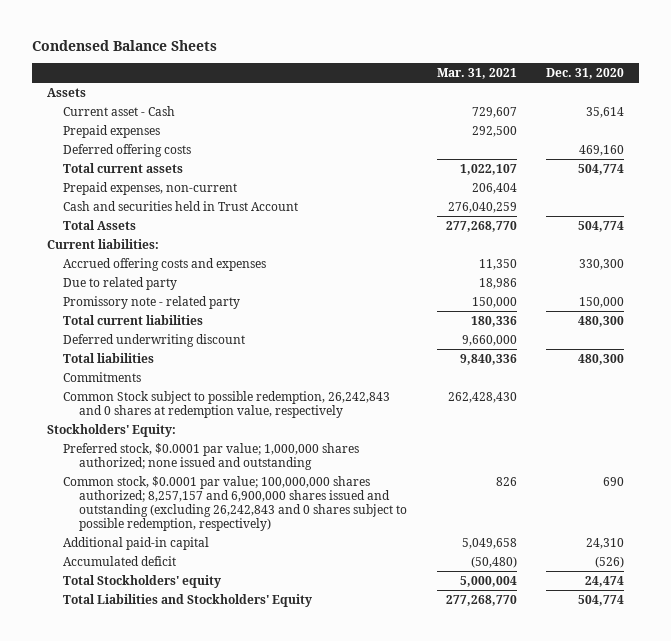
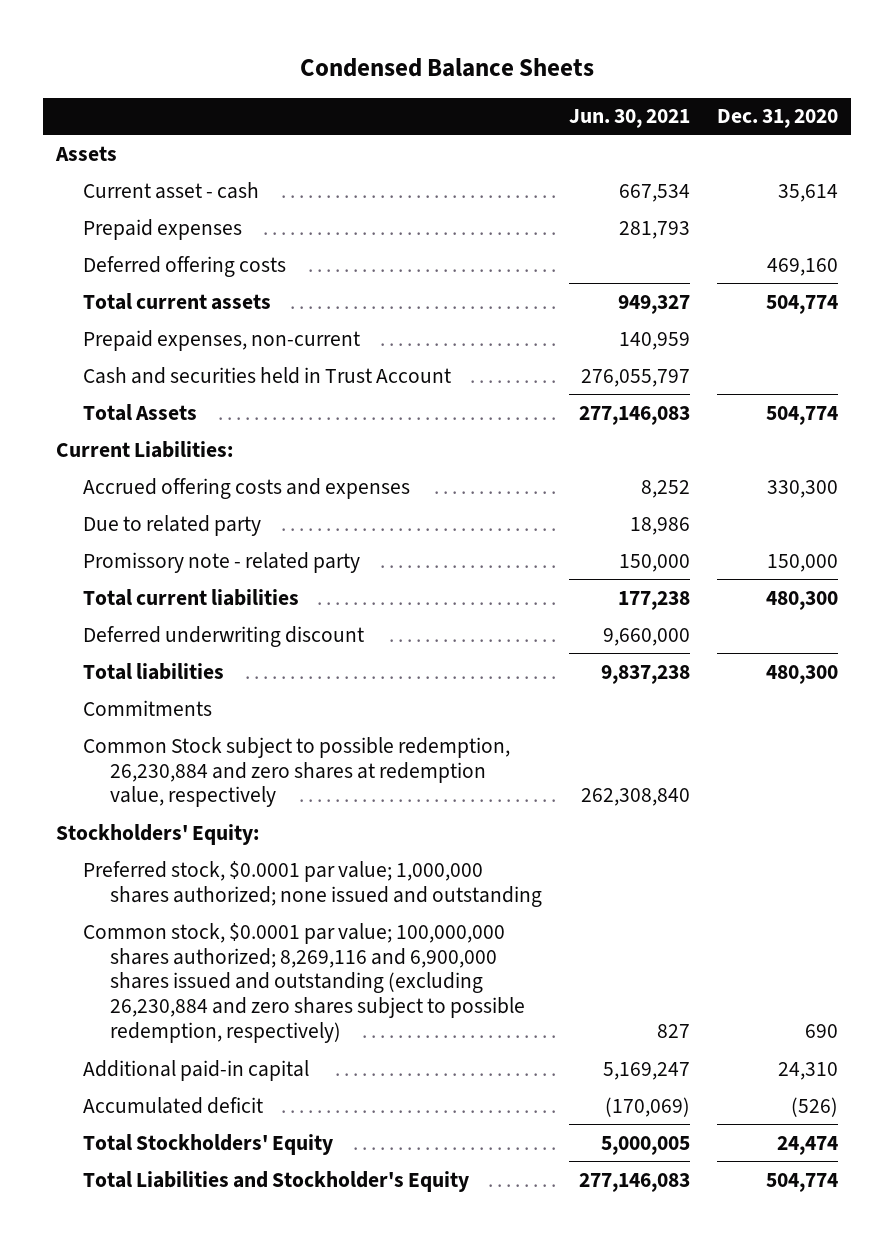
- | Mar. 31, 2021 | Dec. 31, 2020
+ | Jun. 30, 2021 | Dec. 31, 2020
- Current asset - Cash | 729,607 | 35,614
+ Current asset - cash | 667,534 | 35,614
- Current liabilities:
+ Current Liabilities:
- Common Stock subject to possible redemption, 26,242,843 and 0 shares at redemption value, respectively | 262,428,430 |
+ Common Stock subject to possible redemption, 26,230,884 and zero shares at redemption value, respectively | 262,308,840 |
- Common stock, $0.0001 par value; 100,000,000 shares authorized; 8,257,157 and 6,900,000 shares issued and outstanding (excluding 26,242,843 and 0 shares subject to possible redemption, respectively) | 826 | 690
+ Common stock, $0.0001 par value; 100,000,000 shares authorized; 8,269,116 and 6,900,000 shares issued and outstanding (excluding 26,230,884 and zero shares subject to possible redemption, respectively) | 827 | 690
- Total Stockholders' equity | 5,000,004 | 24,474
- Total Liabilities and Stockholders' Equity | 277,268,770 | 504,774
+ Total Stockholders' Equity | 5,000,005 | 24,474
+ Total Liabilities and Stockholder's Equity | 277,146,083 | 504,774

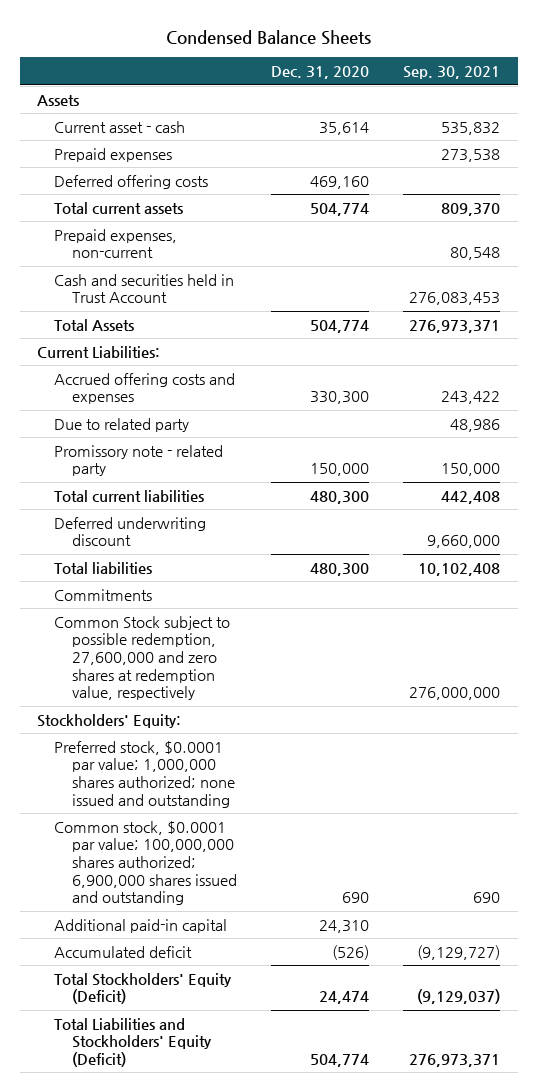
- | Jun. 30, 2021 | Dec. 31, 2020
+ | Dec. 31, 2020 | Sep. 30, 2021
- Common Stock subject to possible redemption, 26,230,884 and zero shares at redemption value, respectively | 262,308,840 |
+ Common Stock subject to possible redemption, 27,600,000 and zero shares at redemption value, respectively | | 276,000,000
- Common stock, $0.0001 par value; 100,000,000 shares authorized; 8,269,116 and 6,900,000 shares issued and outstanding (excluding 26,230,884 and zero shares subject to possible redemption, respectively) | 827 | 690
+ Common stock, $0.0001 par value; 100,000,000 shares authorized; 6,900,000 shares issued and outstanding | 690 | 690
- Total Stockholders' Equity | 5,000,005 | 24,474
- Total Liabilities and Stockholder's Equity | 277,146,083 | 504,774
+ Total Stockholders' Equity (Deficit) | 24,474 | (9,129,037)
+ Total Liabilities and Stockholders' Equity (Deficit) | 504,774 | 276,973,371

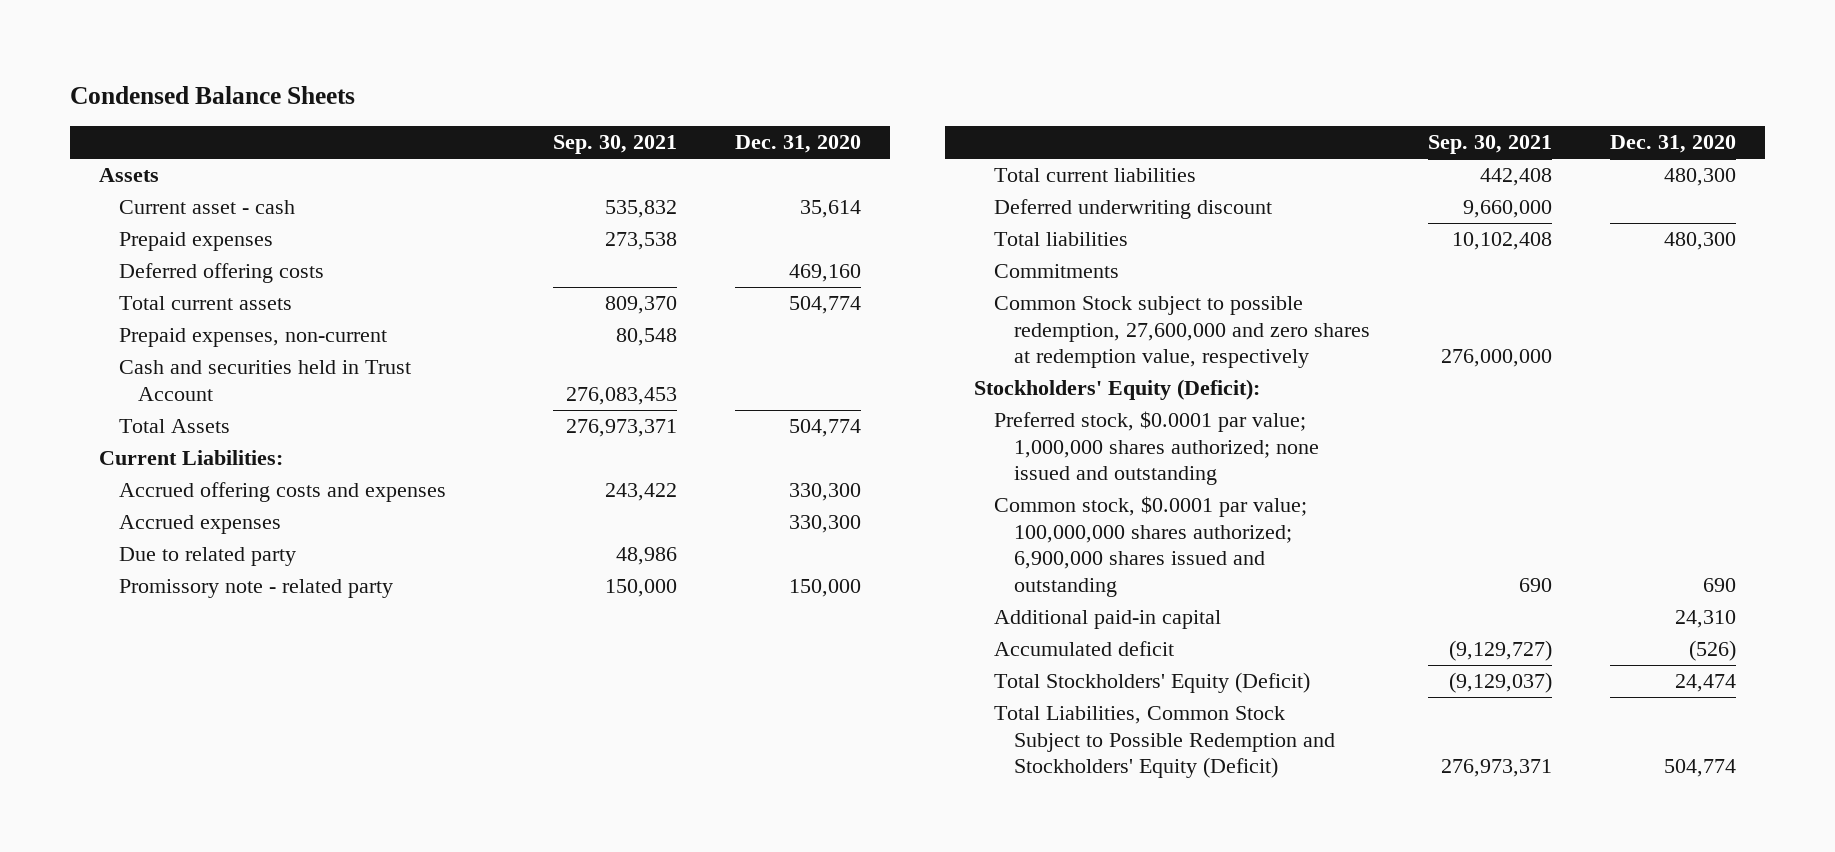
- | Dec. 31, 2020 | Sep. 30, 2021
+ | Sep. 30, 2021 | Dec. 31, 2020
+ Accrued expenses | | 330,300
- Stockholders' Equity:
+ Stockholders' Equity (Deficit):
- Total Liabilities and Stockholders' Equity (Deficit) | 504,774 | 276,973,371
+ Total Liabilities, Common Stock Subject to Possible Redemption and Stockholders' Equity (Deficit) | 276,973,371 | 504,774

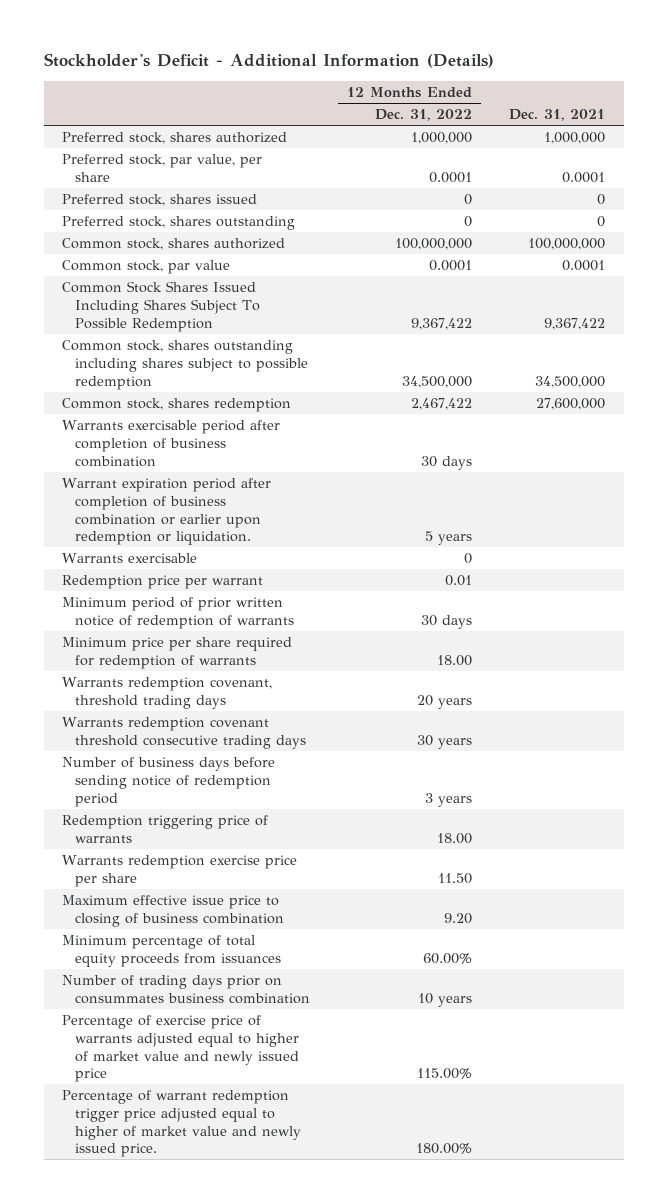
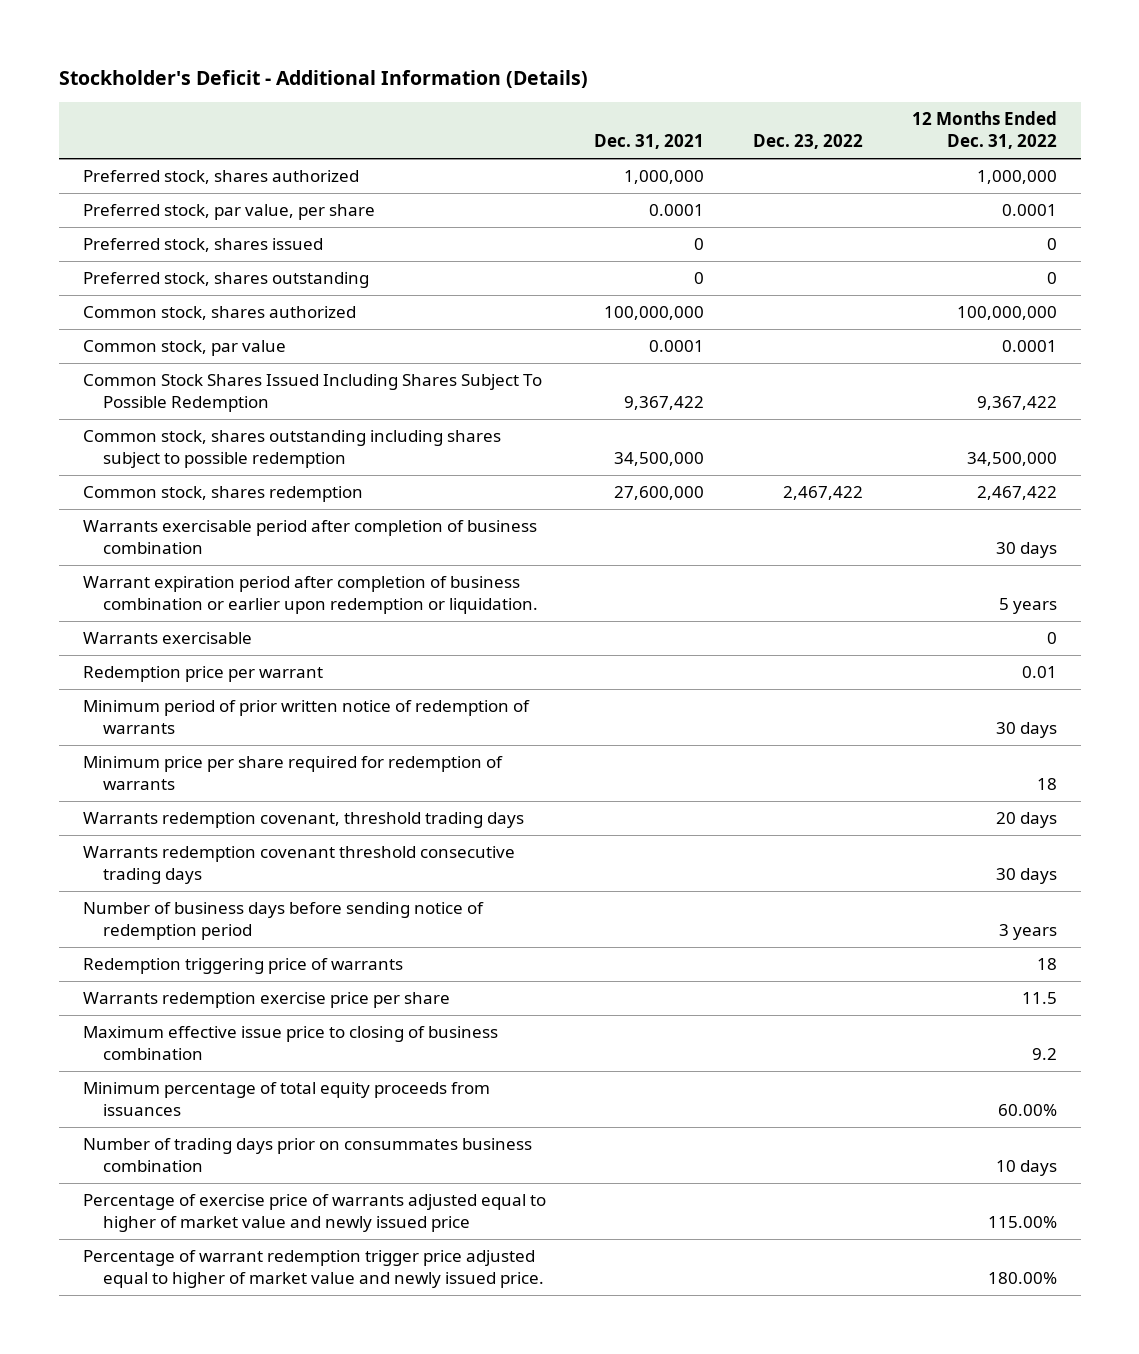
- | 12 Months Ended Dec. 31, 2022 | Dec. 31, 2021
+ | Dec. 31, 2021 | Dec. 23, 2022 | 12 Months Ended Dec. 31, 2022
- Minimum price per share required for redemption of warrants | 18.00 |
- Warrants redemption covenant, threshold trading days | 20 years |
- Warrants redemption covenant threshold consecutive trading days | 30 years |
+ Minimum price per share required for redemption of warrants | | | 18
+ Warrants redemption covenant, threshold trading days | | | 20 days
+ Warrants redemption covenant threshold consecutive trading days | | | 30 days
- Redemption triggering price of warrants | 18.00 |
- Warrants redemption exercise price per share | 11.50 |
- Maximum effective issue price to closing of business combination | 9.20 |
+ Redemption triggering price of warrants | | | 18
+ Warrants redemption exercise price per share | | | 11.5
+ Maximum effective issue price to closing of business combination | | | 9.2
- Number of trading days prior on consummates business combination | 10 years |
+ Number of trading days prior on consummates business combination | | | 10 days

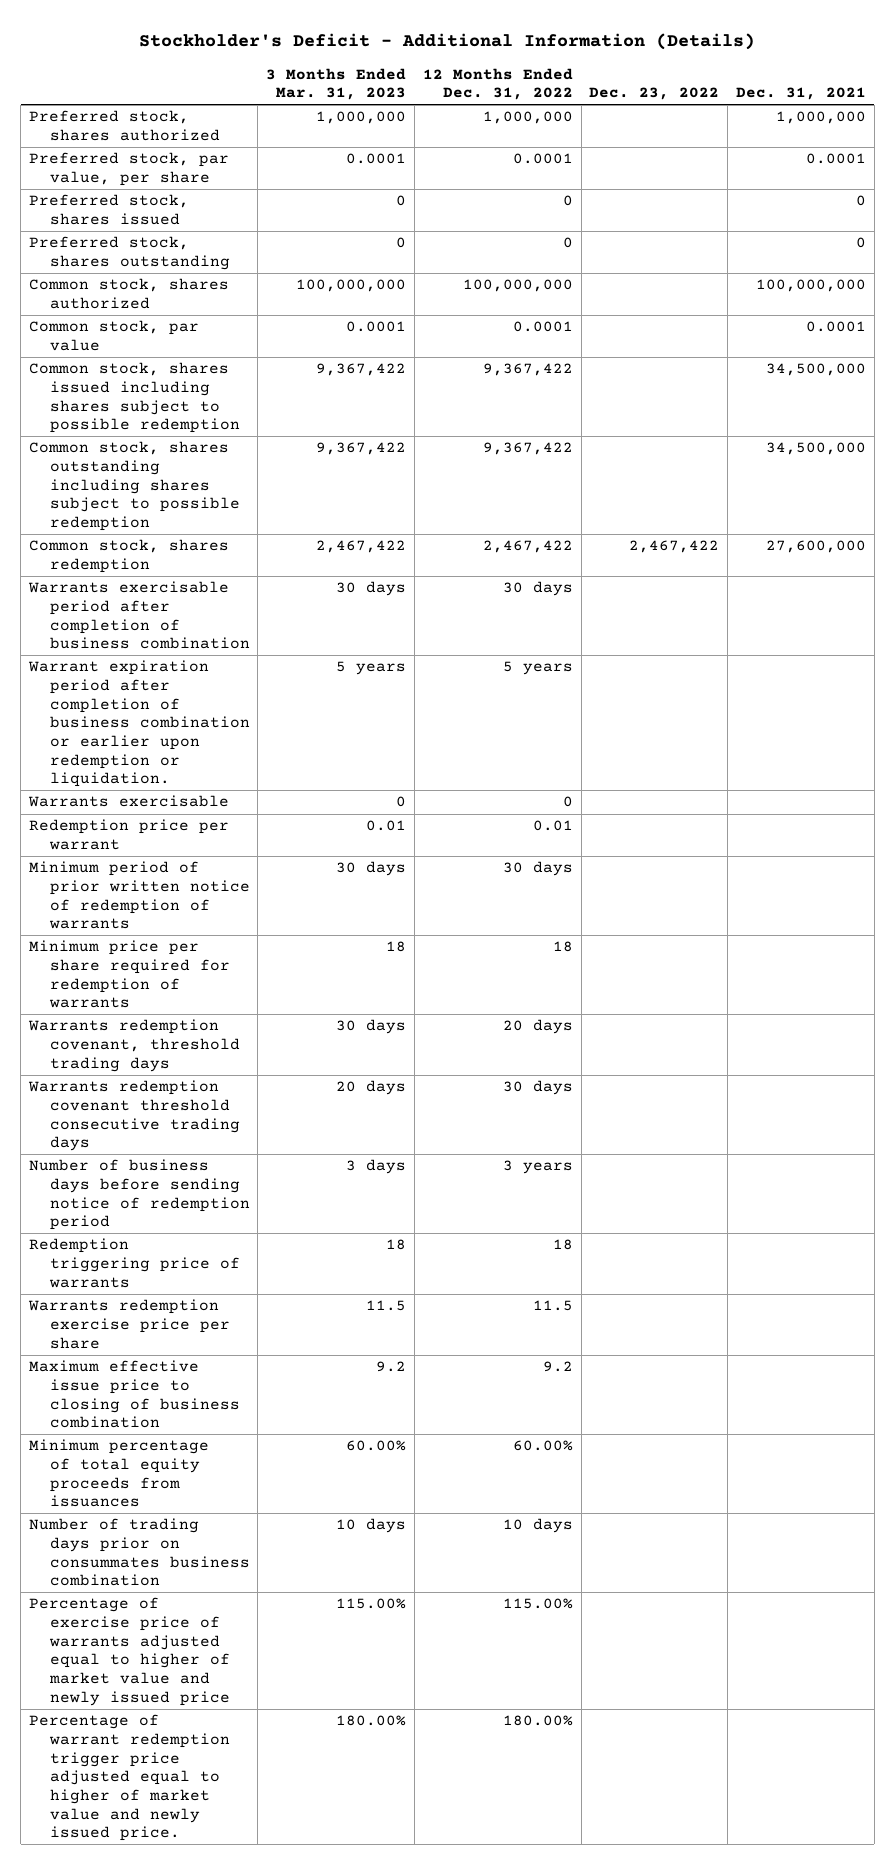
- | Dec. 31, 2021 | Dec. 23, 2022 | 12 Months Ended Dec. 31, 2022
+ | 3 Months Ended Mar. 31, 2023 | 12 Months Ended Dec. 31, 2022 | Dec. 23, 2022 | Dec. 31, 2021
- Common Stock Shares Issued Including Shares Subject To Possible Redemption | 9,367,422 | | 9,367,422
- Common stock, shares outstanding including shares subject to possible redemption | 34,500,000 | | 34,500,000
+ Common stock, shares issued including shares subject to possible redemption | 9,367,422 | 9,367,422 | | 34,500,000
+ Common stock, shares outstanding including shares subject to possible redemption | 9,367,422 | 9,367,422 | | 34,500,000

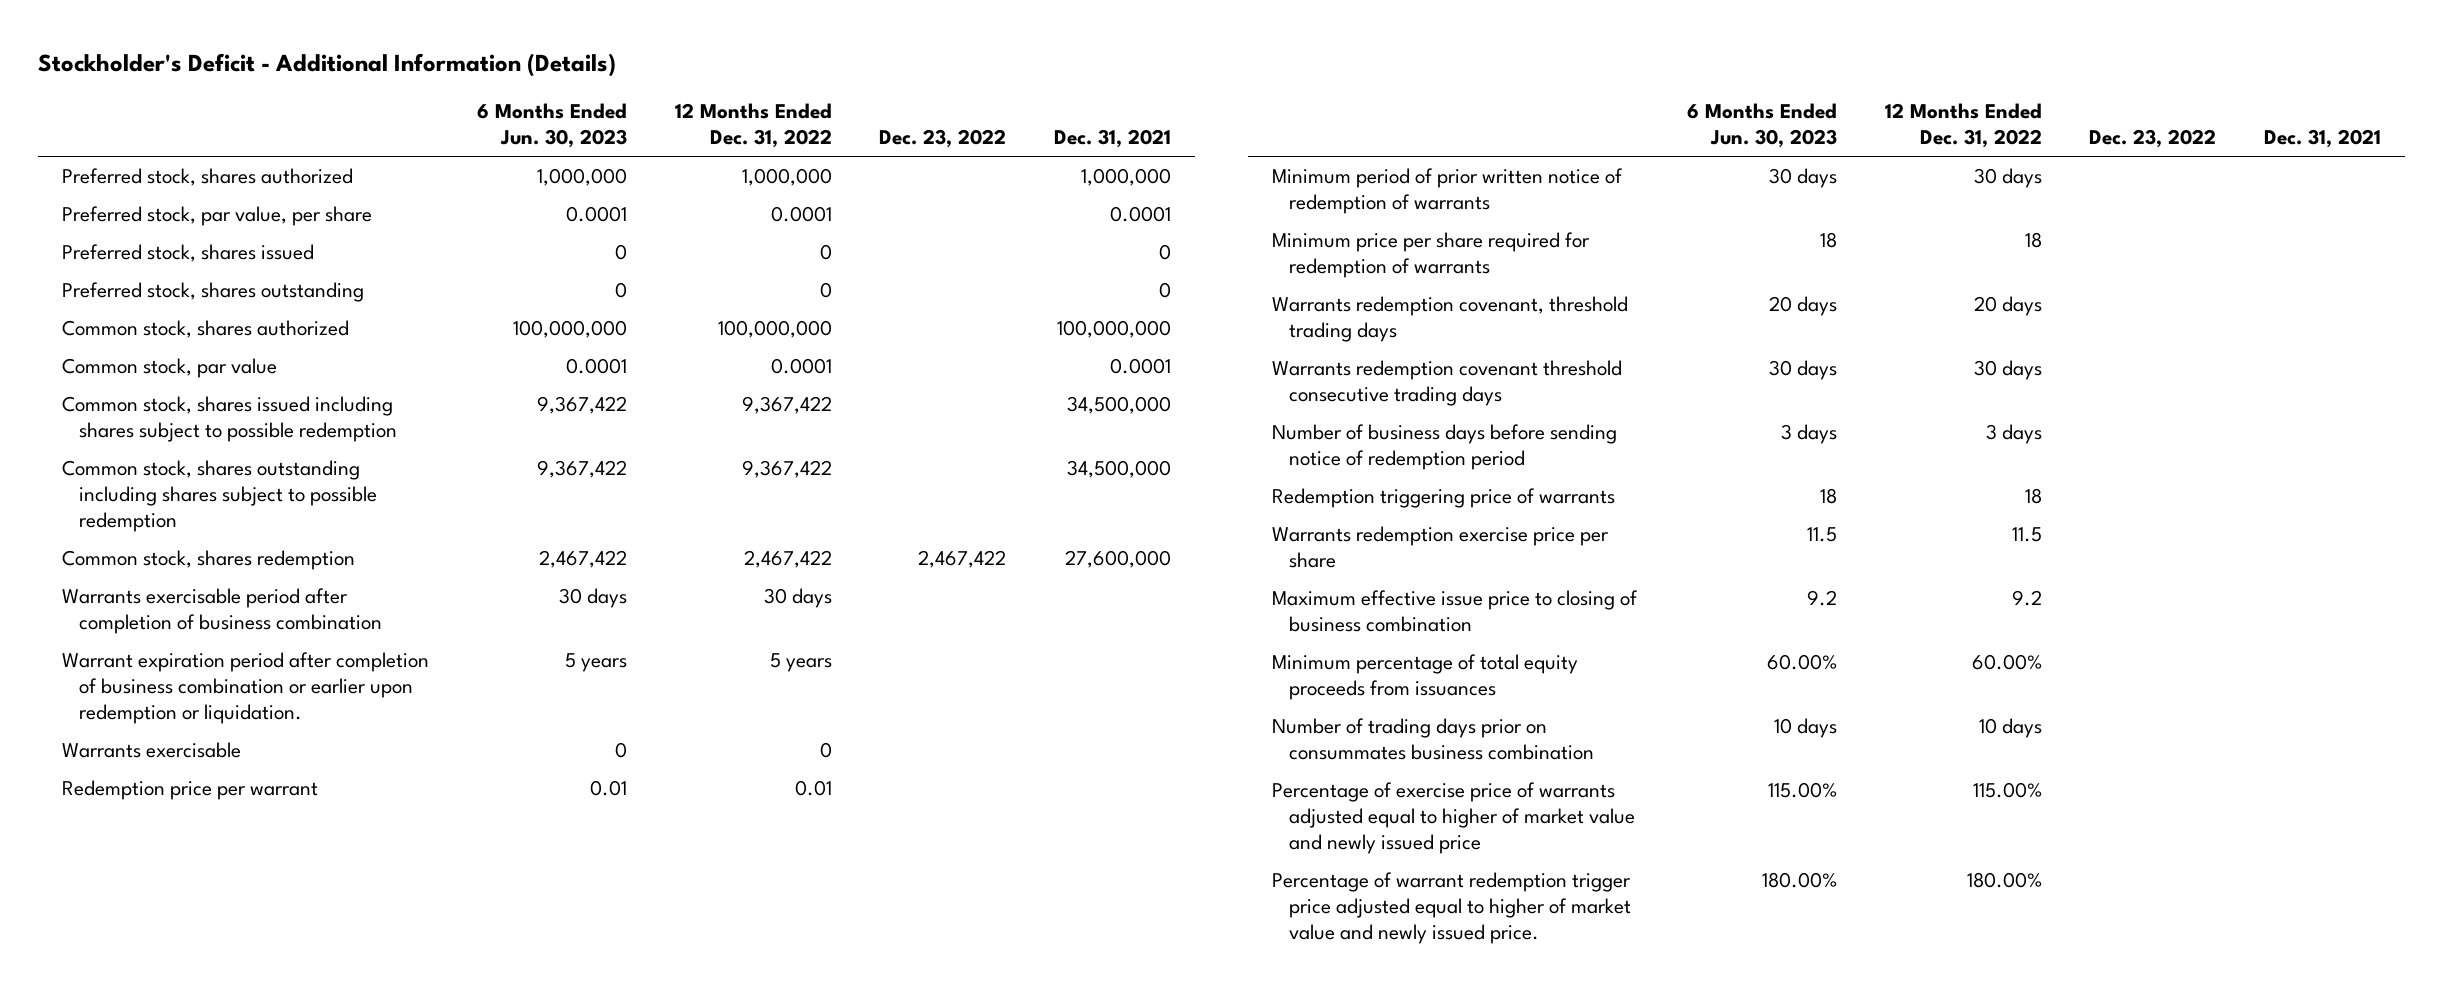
- | 3 Months Ended Mar. 31, 2023 | 12 Months Ended Dec. 31, 2022 | Dec. 23, 2022 | Dec. 31, 2021
+ | 6 Months Ended Jun. 30, 2023 | 12 Months Ended Dec. 31, 2022 | Dec. 23, 2022 | Dec. 31, 2021
- Number of business days before sending notice of redemption period | 3 days | 3 years | |
+ Number of business days before sending notice of redemption period | 3 days | 3 days | |

